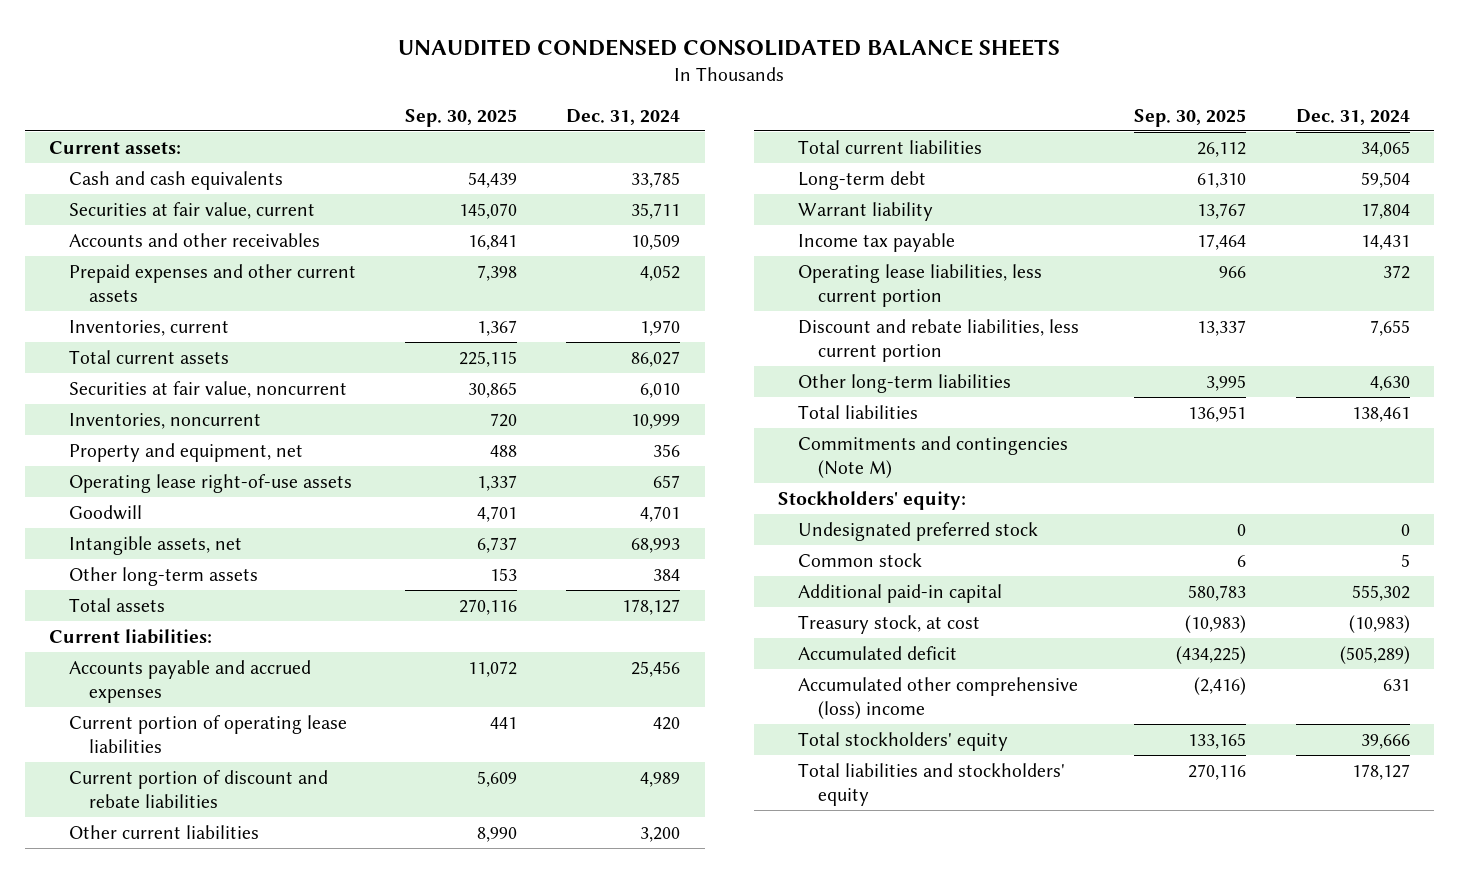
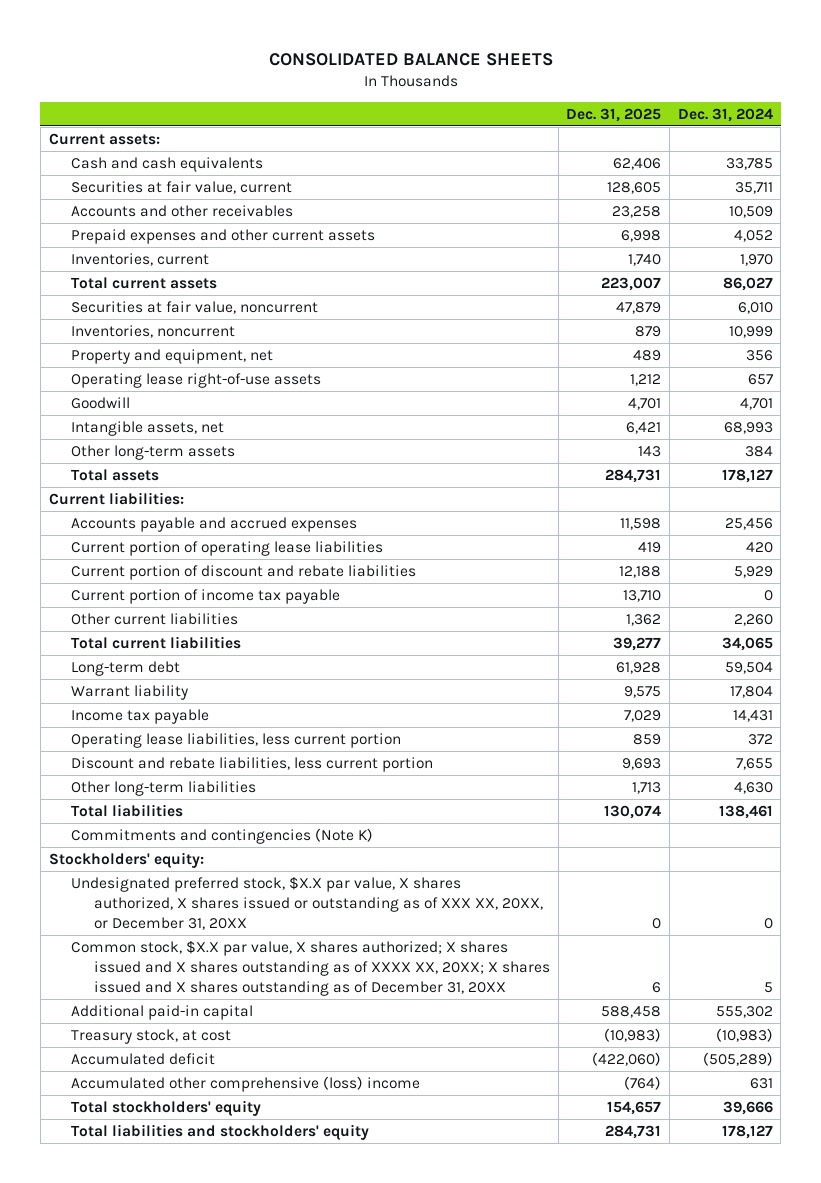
- UNAUDITED CONDENSED CONSOLIDATED BALANCE SHEETS
+ CONSOLIDATED BALANCE SHEETS
- | Sep. 30, 2025 | Dec. 31, 2024
+ | Dec. 31, 2025 | Dec. 31, 2024
- Current portion of discount and rebate liabilities | 5,609 | 4,989
- Other current liabilities | 8,990 | 3,200
+ Current portion of discount and rebate liabilities | 12,188 | 5,929
+ Current portion of income tax payable | 13,710 | 0
+ Other current liabilities | 1,362 | 2,260
- Commitments and contingencies (Note M)
+ Commitments and contingencies (Note K)
- Undesignated preferred stock | 0 | 0
- Common stock | 6 | 5
+ Undesignated preferred stock, $X.X par value, X shares authorized, X shares issued or outstanding as of XXX XX, 20XX, or December 31, 20XX | 0 | 0
+ Common stock, $X.X par value, X shares authorized; X shares issued and X shares outstanding as of XXXX XX, 20XX; X shares issued and X shares outstanding as of December 31, 20XX | 6 | 5

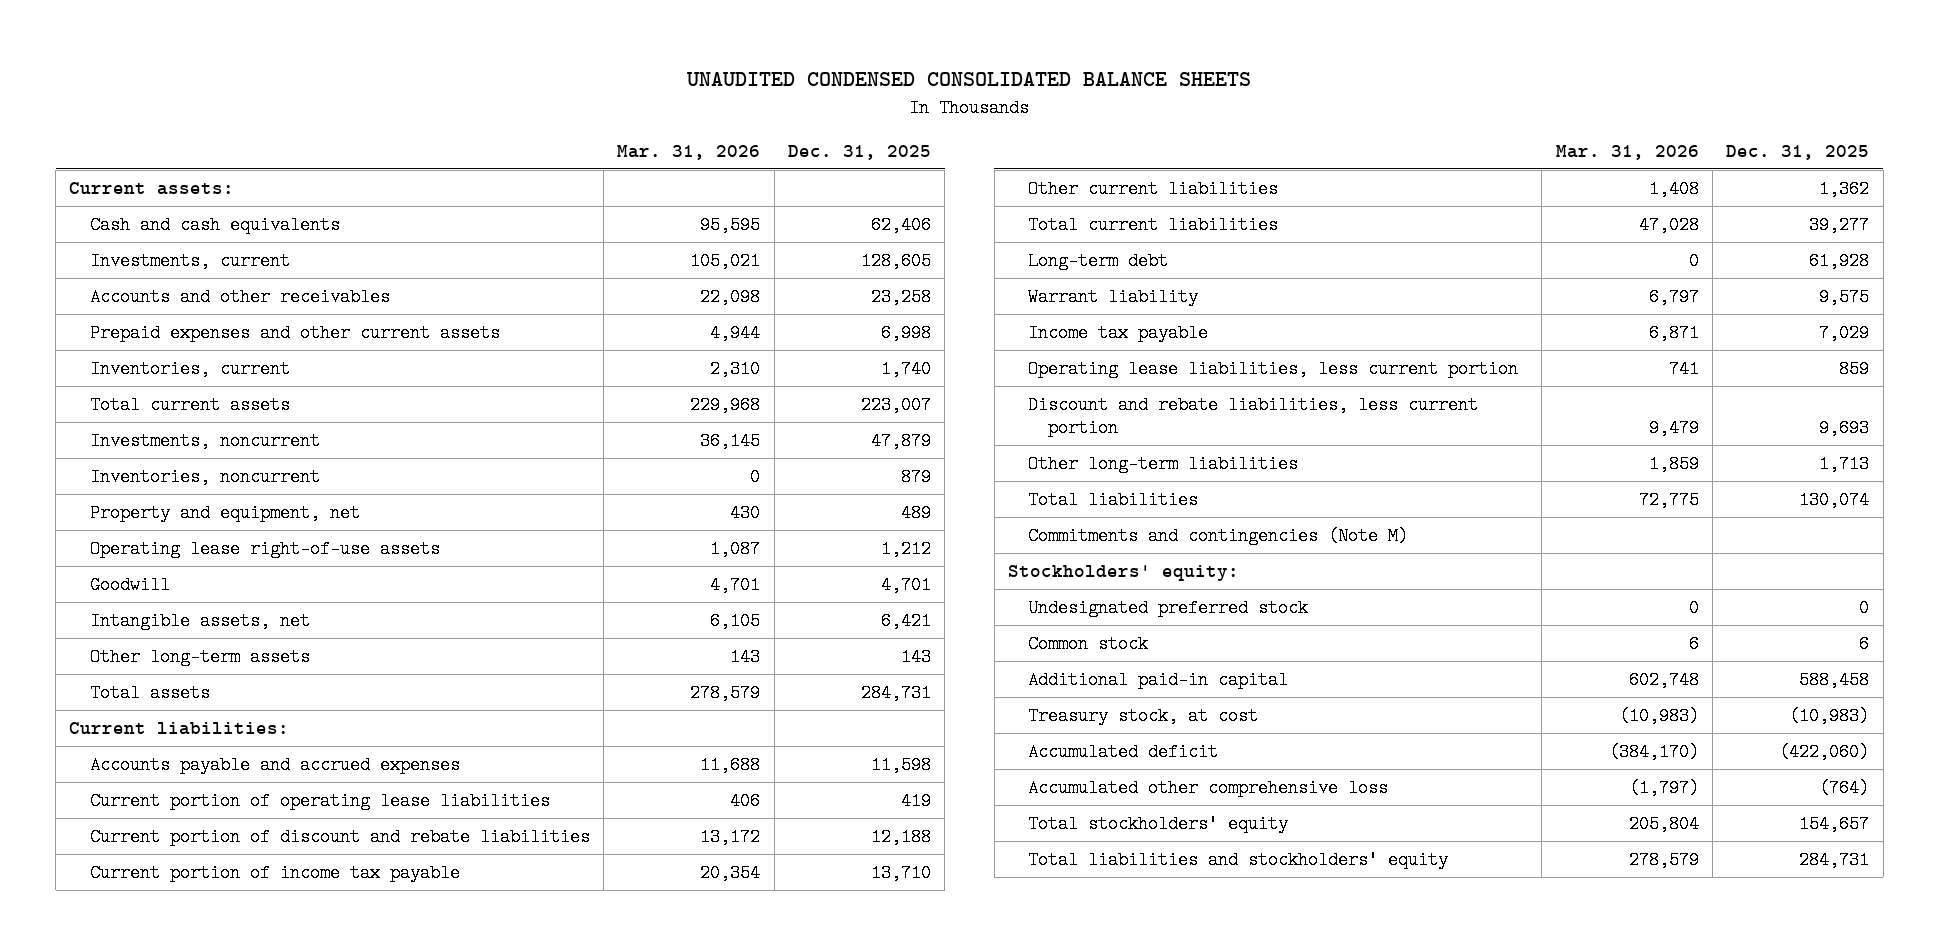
- CONSOLIDATED BALANCE SHEETS
+ UNAUDITED CONDENSED CONSOLIDATED BALANCE SHEETS
- | Dec. 31, 2025 | Dec. 31, 2024
+ | Mar. 31, 2026 | Dec. 31, 2025
- Securities at fair value, current | 128,605 | 35,711
+ Investments, current | 105,021 | 128,605
- Securities at fair value, noncurrent | 47,879 | 6,010
+ Investments, noncurrent | 36,145 | 47,879
- Commitments and contingencies (Note K)
+ Commitments and contingencies (Note M)
- Undesignated preferred stock, $X.X par value, X shares authorized, X shares issued or outstanding as of XXX XX, 20XX, or December 31, 20XX | 0 | 0
- Common stock, $X.X par value, X shares authorized; X shares issued and X shares outstanding as of XXXX XX, 20XX; X shares issued and X shares outstanding as of December 31, 20XX | 6 | 5
+ Undesignated preferred stock | 0 | 0
+ Common stock | 6 | 6
- Accumulated other comprehensive (loss) income | (764) | 631
+ Accumulated other comprehensive loss | (1,797) | (764)

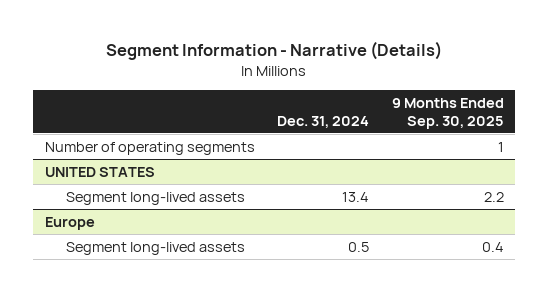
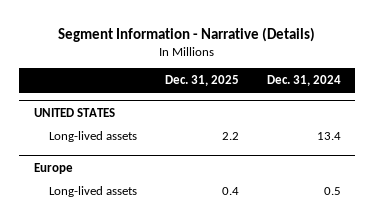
- | Dec. 31, 2024 | 9 Months Ended Sep. 30, 2025
+ | Dec. 31, 2025 | Dec. 31, 2024
- Number of operating segments | | 1
@ UNITED STATES
- Segment long-lived assets | 13.4 | 2.2
+ Long-lived assets | 2.2 | 13.4
@ Europe
- Segment long-lived assets | 0.5 | 0.4
+ Long-lived assets | 0.4 | 0.5

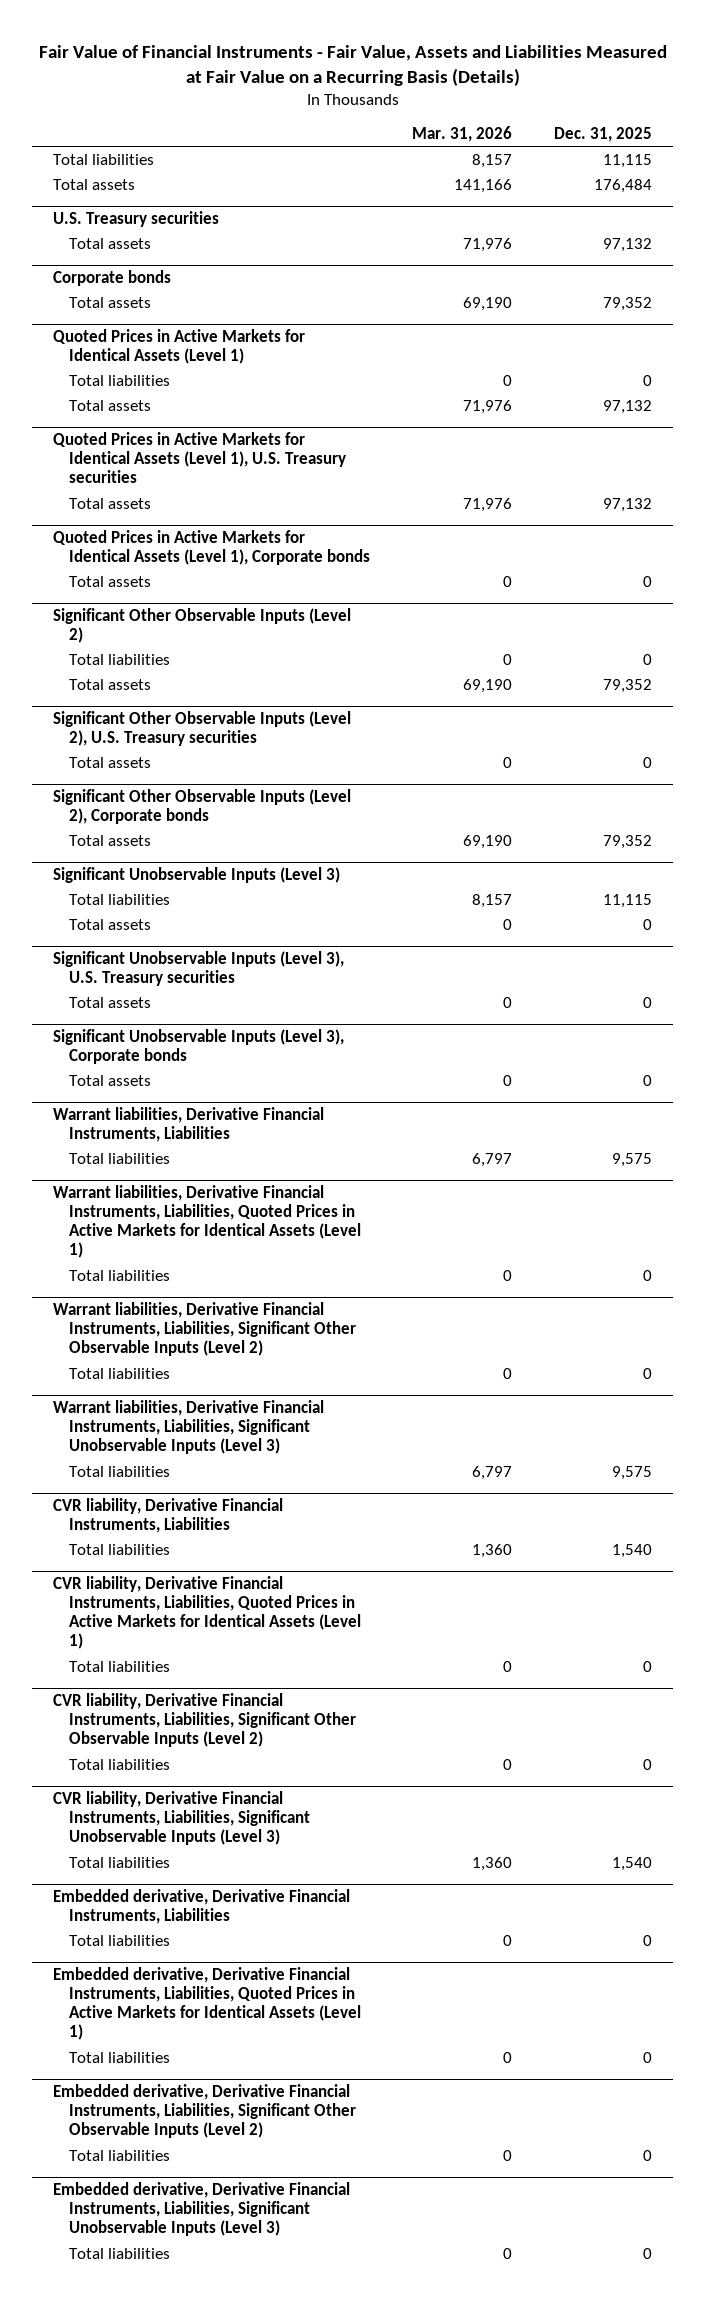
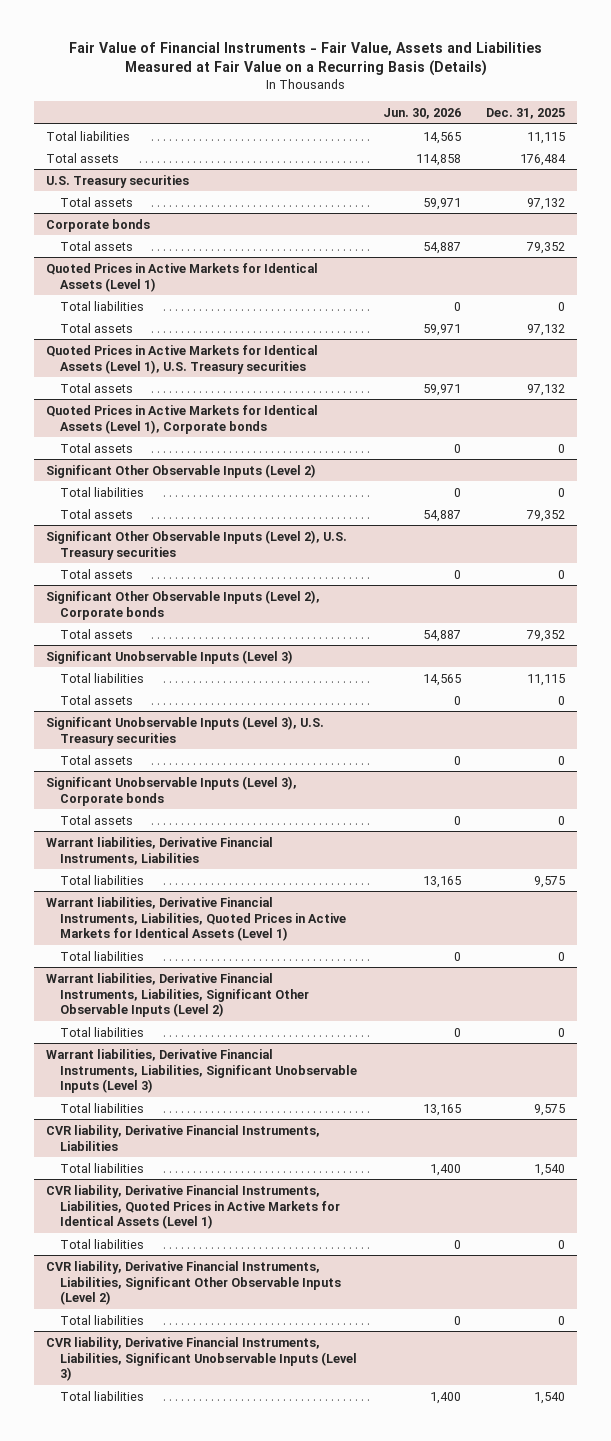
- | Mar. 31, 2026 | Dec. 31, 2025
+ | Jun. 30, 2026 | Dec. 31, 2025
- Embedded derivative, Derivative Financial Instruments, Liabilities
- Total liabilities | 0 | 0
- Embedded derivative, Derivative Financial Instruments, Liabilities, Quoted Prices in Active Markets for Identical Assets (Level 1)
- Total liabilities | 0 | 0
- Embedded derivative, Derivative Financial Instruments, Liabilities, Significant Other Observable Inputs (Level 2)
- Total liabilities | 0 | 0
- Embedded derivative, Derivative Financial Instruments, Liabilities, Significant Unobservable Inputs (Level 3)
- Total liabilities | 0 | 0

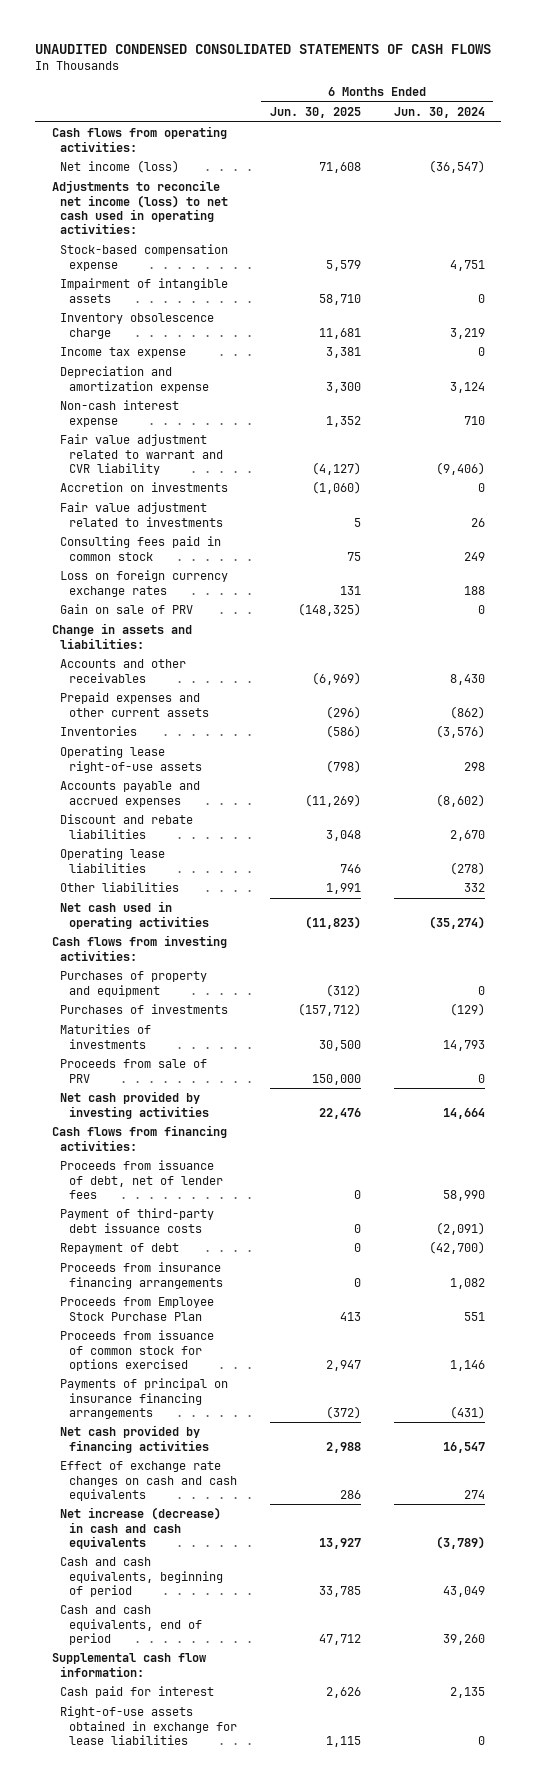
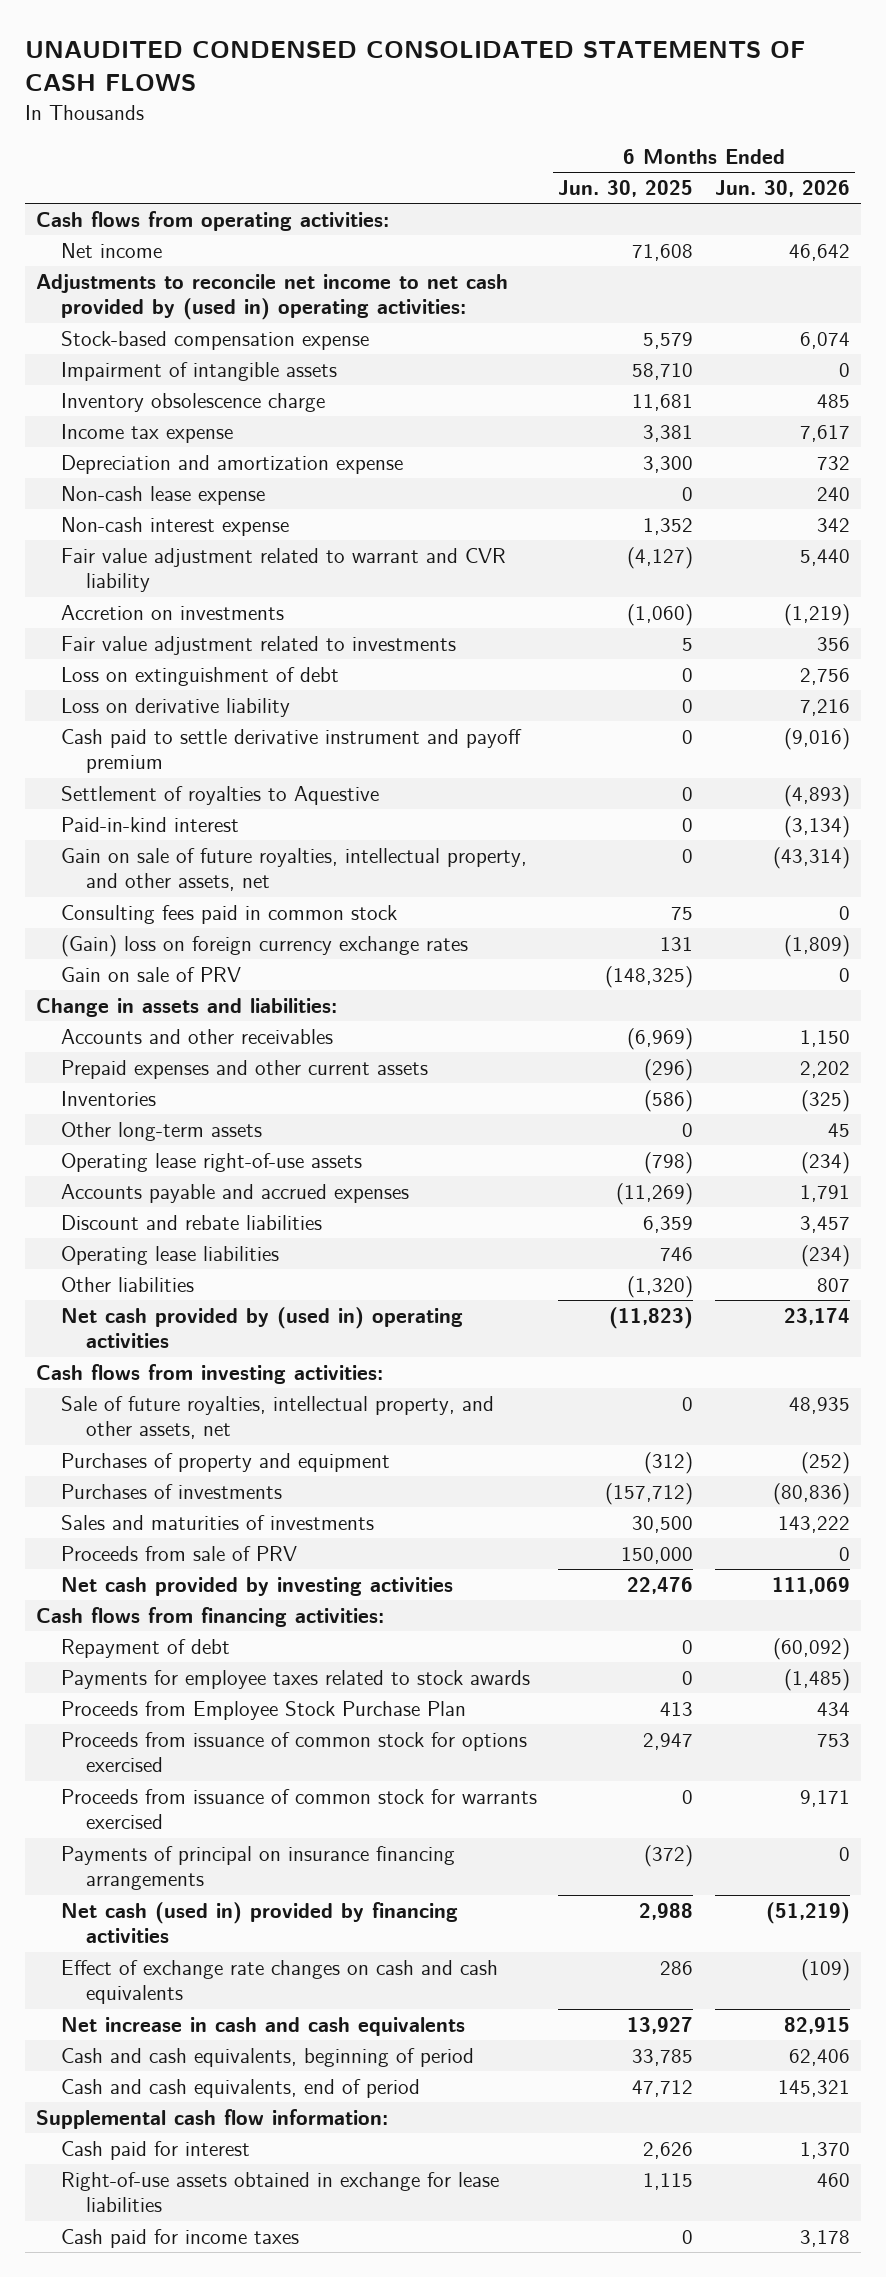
- | 6 Months Ended Jun. 30, 2025 | 6 Months Ended Jun. 30, 2024
+ | 6 Months Ended Jun. 30, 2025 | 6 Months Ended Jun. 30, 2026
- Net income (loss) | 71,608 | (36,547)
- Adjustments to reconcile net income (loss) to net cash used in operating activities:
+ Net income | 71,608 | 46,642
+ Adjustments to reconcile net income to net cash provided by (used in) operating activities:
+ Non-cash lease expense | 0 | 240
+ Loss on extinguishment of debt | 0 | 2,756
+ Loss on derivative liability | 0 | 7,216
+ Cash paid to settle derivative instrument and payoff premium | 0 | (9,016)
+ Settlement of royalties to Aquestive | 0 | (4,893)
+ Paid-in-kind interest | 0 | (3,134)
+ Gain on sale of future royalties, intellectual property, and other assets, net | 0 | (43,314)
- Loss on foreign currency exchange rates | 131 | 188
+ (Gain) loss on foreign currency exchange rates | 131 | (1,809)
+ Other long-term assets | 0 | 45
- Discount and rebate liabilities | 3,048 | 2,670
+ Discount and rebate liabilities | 6,359 | 3,457
- Other liabilities | 1,991 | 332
- Net cash used in operating activities | (11,823) | (35,274)
+ Other liabilities | (1,320) | 807
+ Net cash provided by (used in) operating activities | (11,823) | 23,174
+ Sale of future royalties, intellectual property, and other assets, net | 0 | 48,935
- Maturities of investments | 30,500 | 14,793
+ Sales and maturities of investments | 30,500 | 143,222
- Proceeds from issuance of debt, net of lender fees | 0 | 58,990
- Payment of third-party debt issuance costs | 0 | (2,091)
- Proceeds from insurance financing arrangements | 0 | 1,082
+ Payments for employee taxes related to stock awards | 0 | (1,485)
+ Proceeds from issuance of common stock for warrants exercised | 0 | 9,171
- Net cash provided by financing activities | 2,988 | 16,547
+ Net cash (used in) provided by financing activities | 2,988 | (51,219)
- Net increase (decrease) in cash and cash equivalents | 13,927 | (3,789)
+ Net increase in cash and cash equivalents | 13,927 | 82,915
+ Cash paid for income taxes | 0 | 3,178

